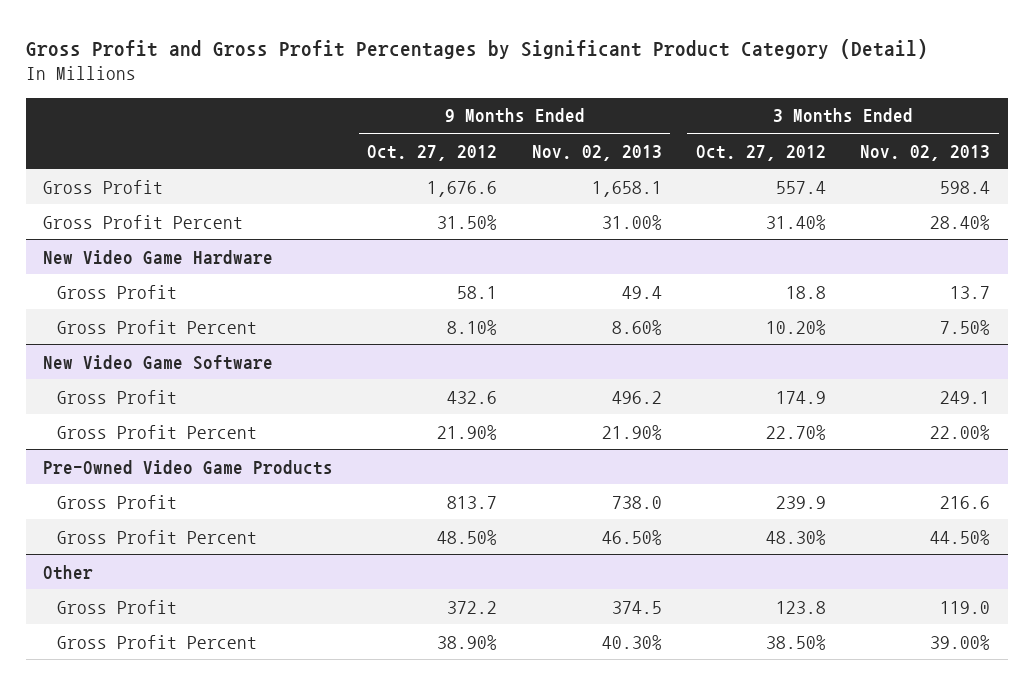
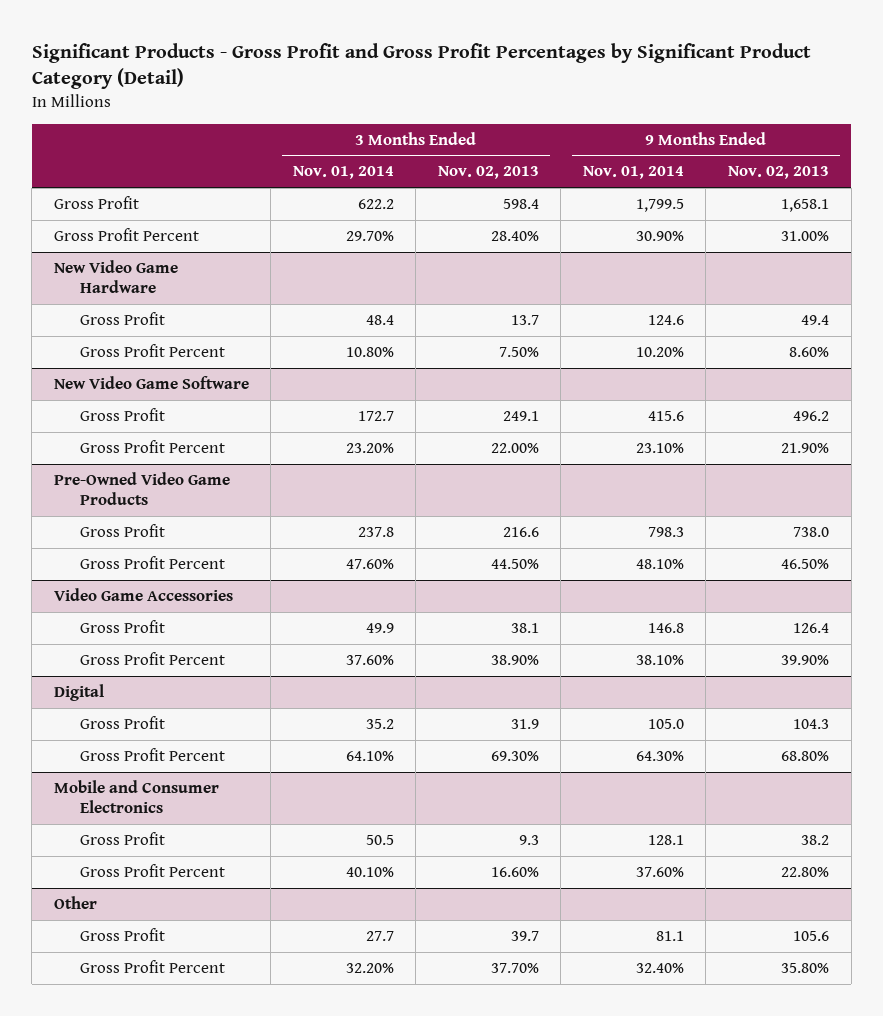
- Gross Profit and Gross Profit Percentages by Significant Product Category (Detail)
+ Significant Products - Gross Profit and Gross Profit Percentages by Significant Product Category (Detail)
- | 9 Months Ended Oct. 27, 2012 | 9 Months Ended Nov. 02, 2013 | 3 Months Ended Oct. 27, 2012 | 3 Months Ended Nov. 02, 2013
+ | 3 Months Ended Nov. 01, 2014 | 3 Months Ended Nov. 02, 2013 | 9 Months Ended Nov. 01, 2014 | 9 Months Ended Nov. 02, 2013
+ Video Game Accessories
+ Gross Profit | 49.9 | 38.1 | 146.8 | 126.4
+ Gross Profit Percent | 37.60% | 38.90% | 38.10% | 39.90%
+ Digital
+ Gross Profit | 35.2 | 31.9 | 105.0 | 104.3
+ Gross Profit Percent | 64.10% | 69.30% | 64.30% | 68.80%
+ Mobile and Consumer Electronics
+ Gross Profit | 50.5 | 9.3 | 128.1 | 38.2
+ Gross Profit Percent | 40.10% | 16.60% | 37.60% | 22.80%
@ Other
- Gross Profit | 372.2 | 374.5 | 123.8 | 119.0
- Gross Profit Percent | 38.90% | 40.30% | 38.50% | 39.00%
+ Gross Profit | 27.7 | 39.7 | 81.1 | 105.6
+ Gross Profit Percent | 32.20% | 37.70% | 32.40% | 35.80%

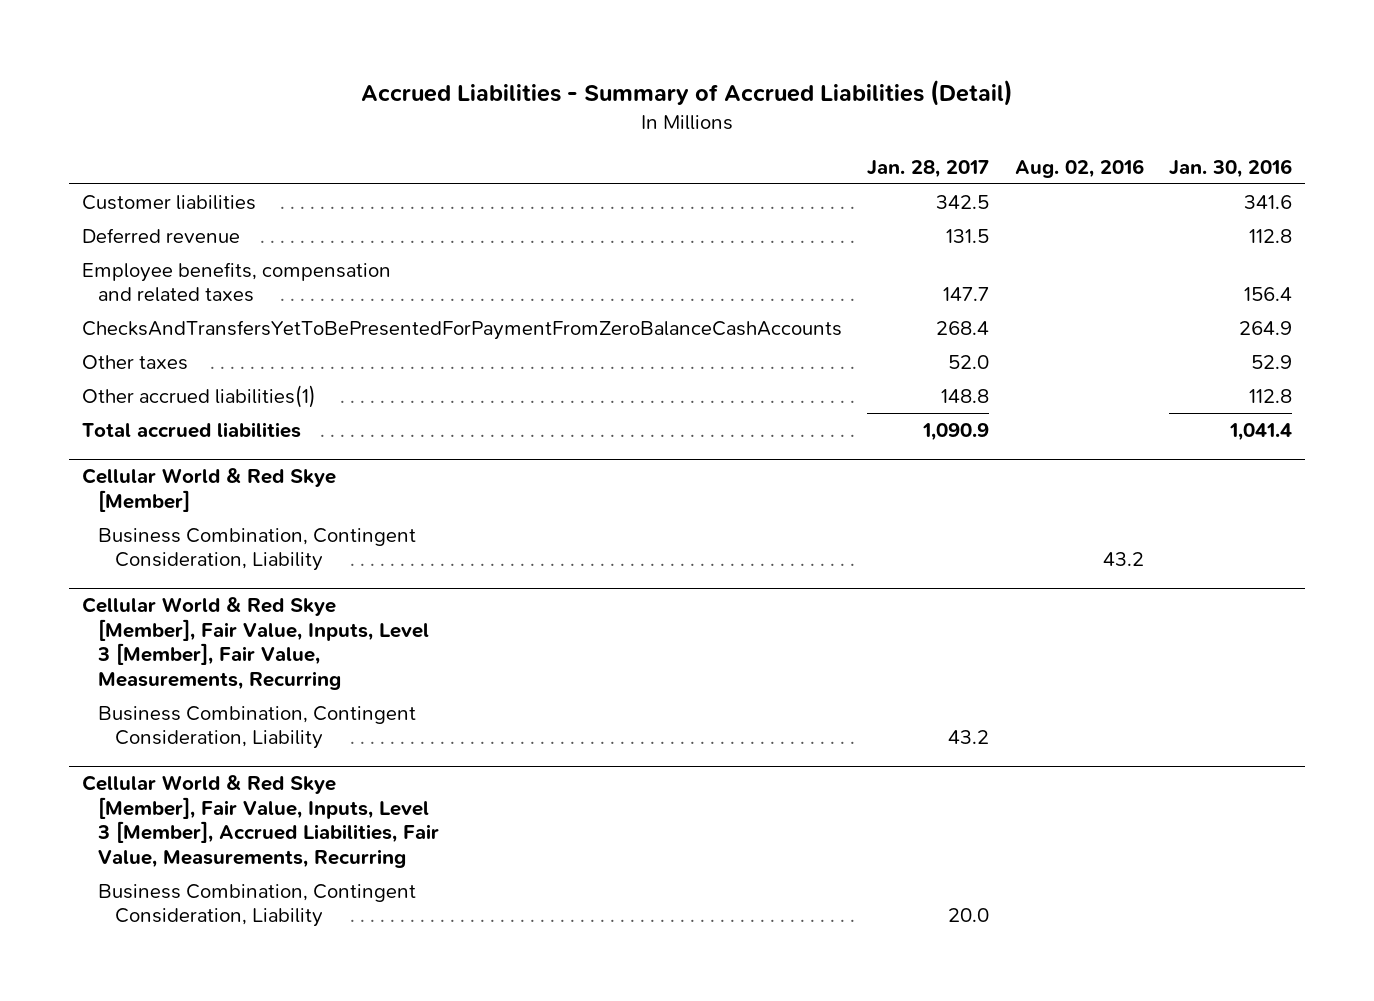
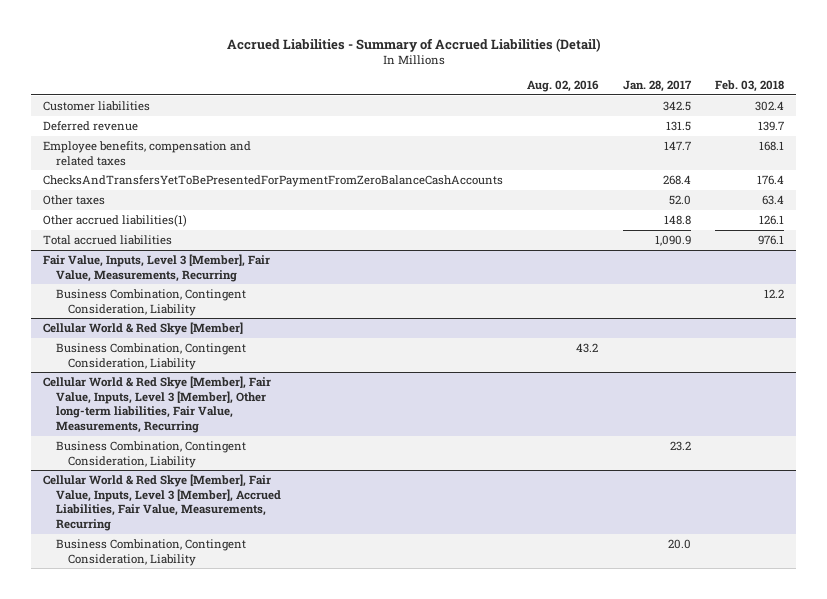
- | Jan. 28, 2017 | Aug. 02, 2016 | Jan. 30, 2016
+ | Aug. 02, 2016 | Jan. 28, 2017 | Feb. 03, 2018
+ Fair Value, Inputs, Level 3 [Member], Fair Value, Measurements, Recurring
+ Business Combination, Contingent Consideration, Liability | | | 12.2
- Cellular World & Red Skye [Member], Fair Value, Inputs, Level 3 [Member], Fair Value, Measurements, Recurring
- Business Combination, Contingent Consideration, Liability | 43.2 | |
+ Cellular World & Red Skye [Member], Fair Value, Inputs, Level 3 [Member], Other long-term liabilities, Fair Value, Measurements, Recurring
+ Business Combination, Contingent Consideration, Liability | | 23.2 |

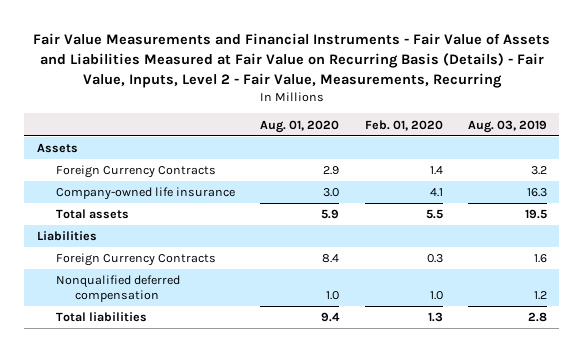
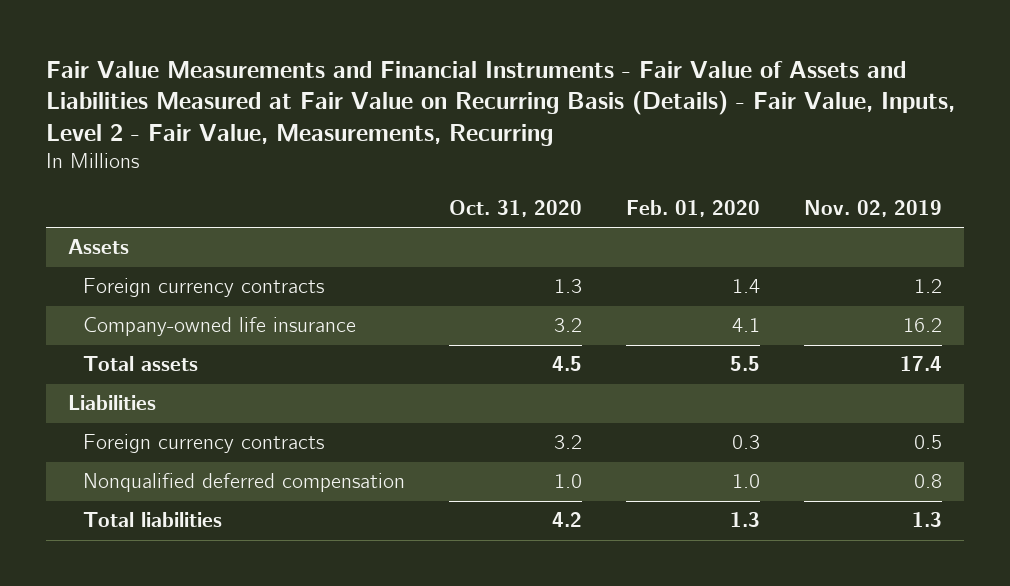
- | Aug. 01, 2020 | Feb. 01, 2020 | Aug. 03, 2019
+ | Oct. 31, 2020 | Feb. 01, 2020 | Nov. 02, 2019
- Foreign Currency Contracts | 2.9 | 1.4 | 3.2
+ Foreign currency contracts | 1.3 | 1.4 | 1.2
- Foreign Currency Contracts | 8.4 | 0.3 | 1.6
+ Foreign currency contracts | 3.2 | 0.3 | 0.5

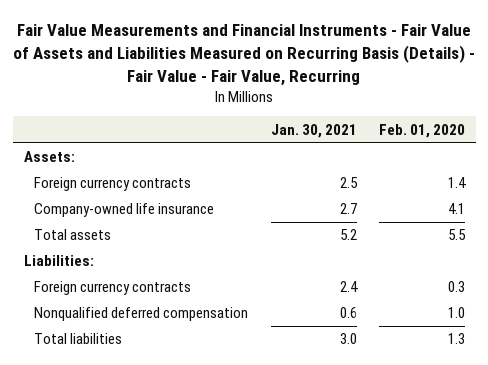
- Fair Value Measurements and Financial Instruments - Fair Value of Assets and Liabilities Measured at Fair Value on Recurring Basis (Details) - Fair Value, Inputs, Level 2 - Fair Value, Measurements, Recurring
+ Fair Value Measurements and Financial Instruments - Fair Value of Assets and Liabilities Measured on Recurring Basis (Details) - Fair Value - Fair Value, Recurring
- | Oct. 31, 2020 | Feb. 01, 2020 | Nov. 02, 2019
+ | Jan. 30, 2021 | Feb. 01, 2020
- Assets
+ Assets:
- Liabilities
+ Liabilities:

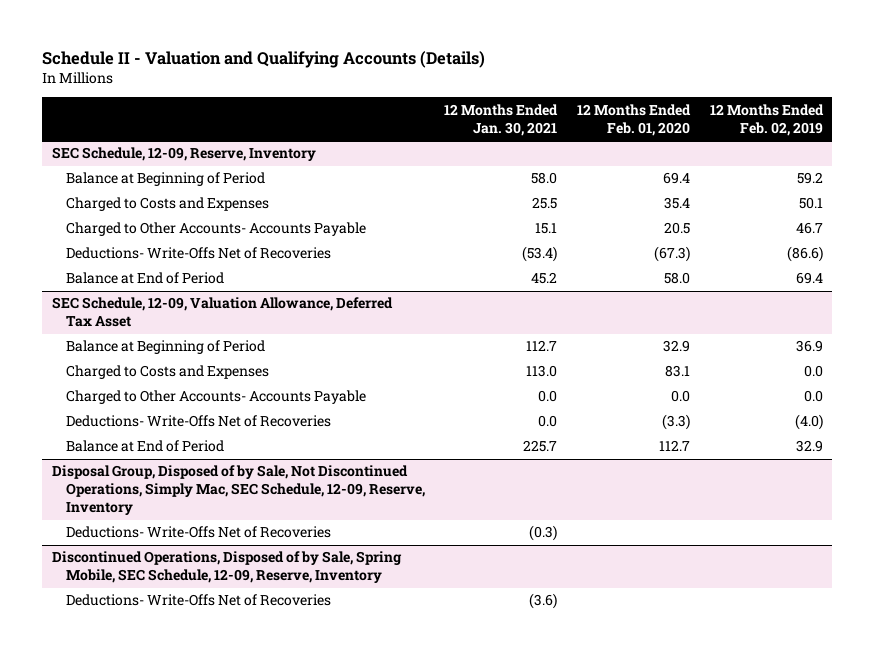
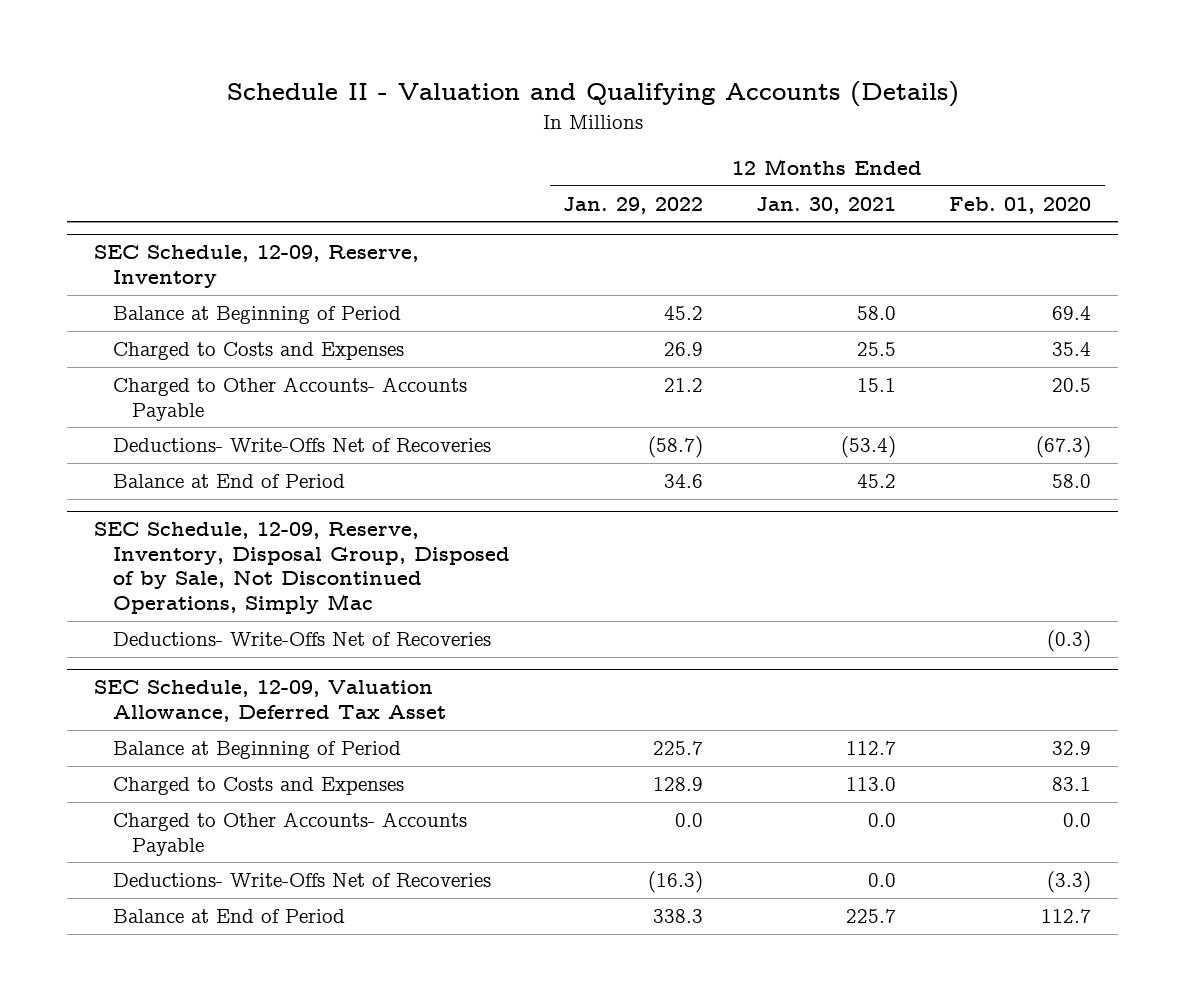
- | 12 Months Ended Jan. 30, 2021 | 12 Months Ended Feb. 01, 2020 | 12 Months Ended Feb. 02, 2019
+ | 12 Months Ended Jan. 29, 2022 | 12 Months Ended Jan. 30, 2021 | 12 Months Ended Feb. 01, 2020
+ SEC Schedule, 12-09, Reserve, Inventory, Disposal Group, Disposed of by Sale, Not Discontinued Operations, Simply Mac
+ Deductions- Write-Offs Net of Recoveries | | | (0.3)
- Disposal Group, Disposed of by Sale, Not Discontinued Operations, Simply Mac, SEC Schedule, 12-09, Reserve, Inventory
- Deductions- Write-Offs Net of Recoveries | (0.3) | |
- Discontinued Operations, Disposed of by Sale, Spring Mobile, SEC Schedule, 12-09, Reserve, Inventory
- Deductions- Write-Offs Net of Recoveries | (3.6) | |

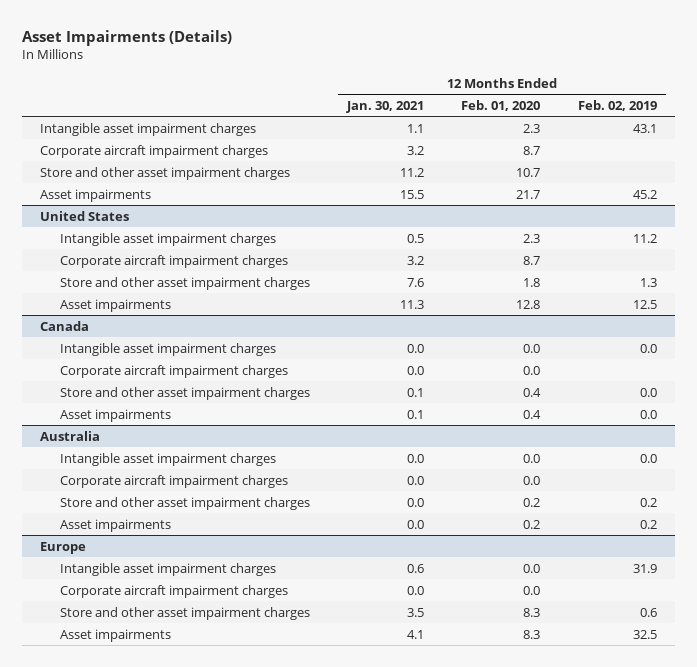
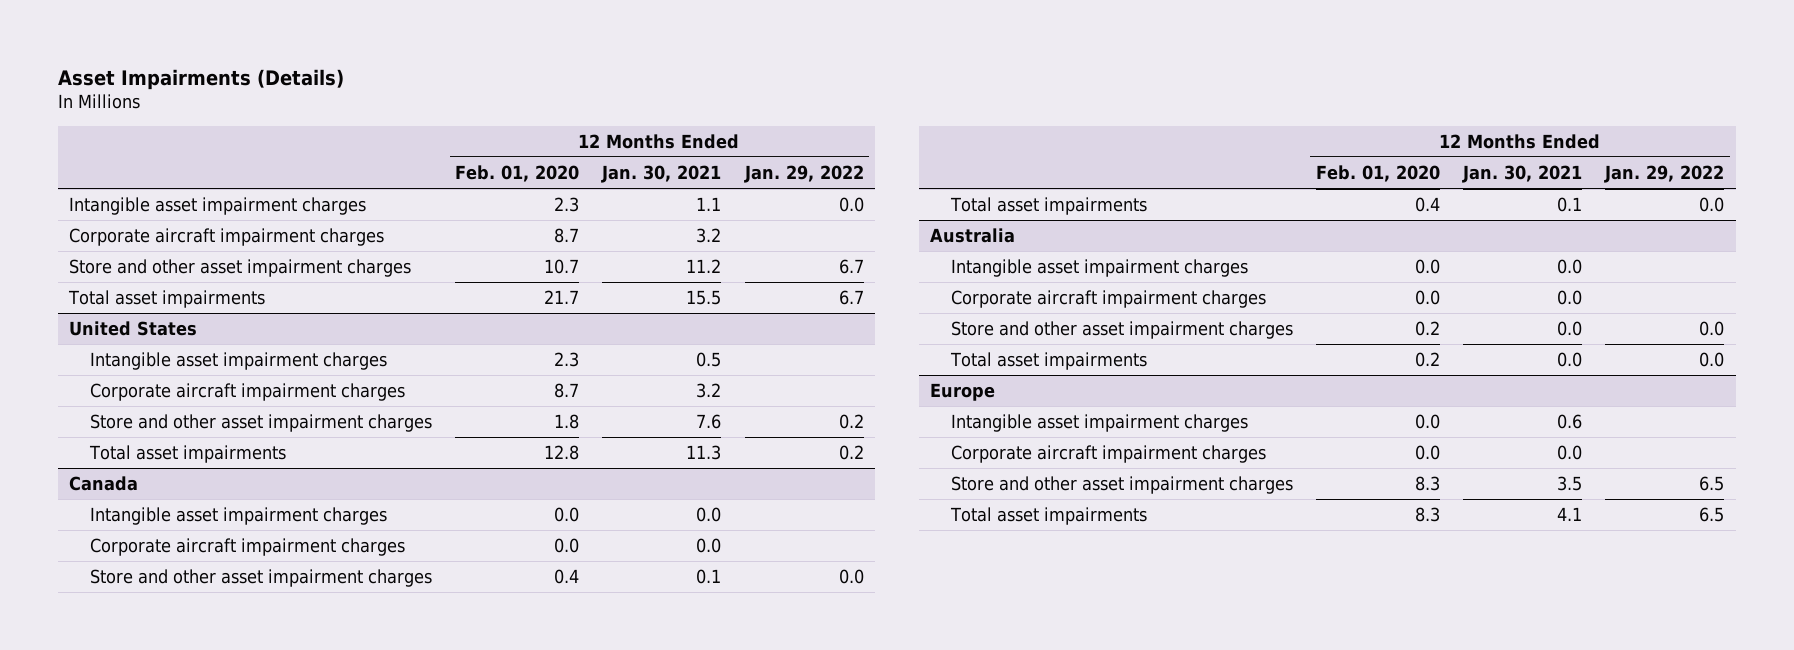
- | 12 Months Ended Jan. 30, 2021 | 12 Months Ended Feb. 01, 2020 | 12 Months Ended Feb. 02, 2019
+ | 12 Months Ended Feb. 01, 2020 | 12 Months Ended Jan. 30, 2021 | 12 Months Ended Jan. 29, 2022
- Asset impairments | 15.5 | 21.7 | 45.2
+ Total asset impairments | 21.7 | 15.5 | 6.7
@ United States
- Asset impairments | 11.3 | 12.8 | 12.5
+ Total asset impairments | 12.8 | 11.3 | 0.2
@ Canada
- Asset impairments | 0.1 | 0.4 | 0.0
+ Total asset impairments | 0.4 | 0.1 | 0.0
@ Australia
- Asset impairments | 0.0 | 0.2 | 0.2
+ Total asset impairments | 0.2 | 0.0 | 0.0
@ Europe
- Asset impairments | 4.1 | 8.3 | 32.5
+ Total asset impairments | 8.3 | 4.1 | 6.5

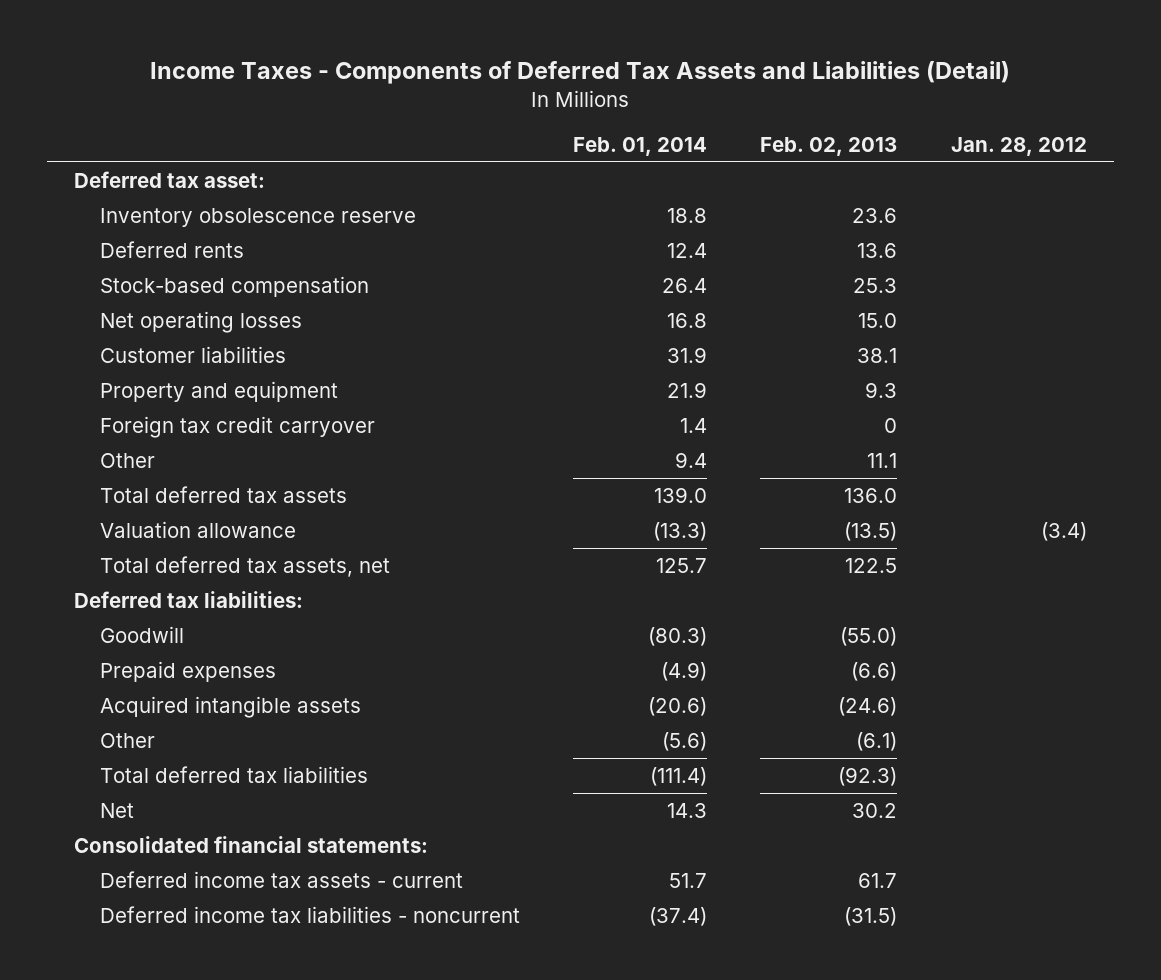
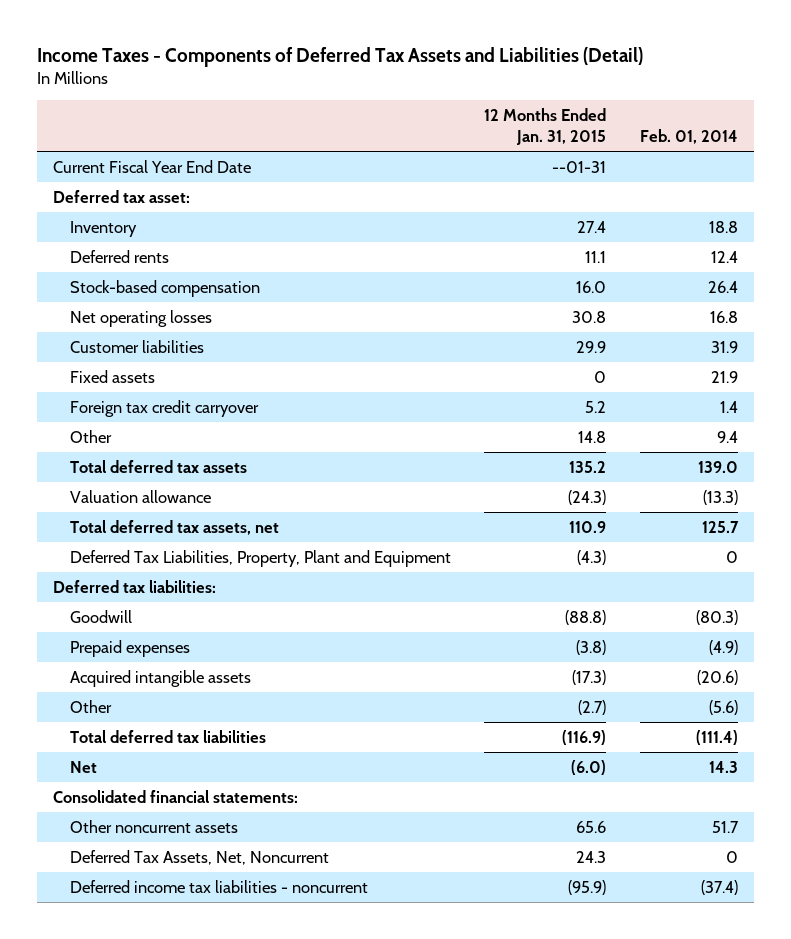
- | Feb. 01, 2014 | Feb. 02, 2013 | Jan. 28, 2012
+ | 12 Months Ended Jan. 31, 2015 | Feb. 01, 2014
+ Current Fiscal Year End Date | --01-31 |
- Inventory obsolescence reserve | 18.8 | 23.6 |
+ Inventory | 27.4 | 18.8
- Property and equipment | 21.9 | 9.3 |
+ Fixed assets | 0 | 21.9
+ Deferred Tax Liabilities, Property, Plant and Equipment | (4.3) | 0
- Deferred income tax assets - current | 51.7 | 61.7 |
+ Other noncurrent assets | 65.6 | 51.7
+ Deferred Tax Assets, Net, Noncurrent | 24.3 | 0

